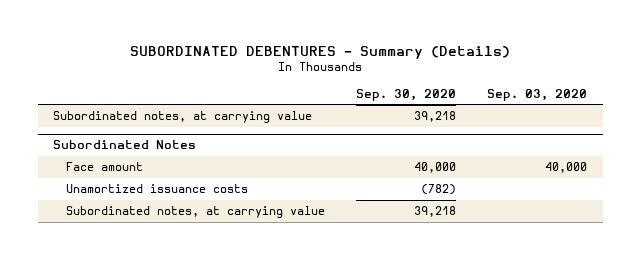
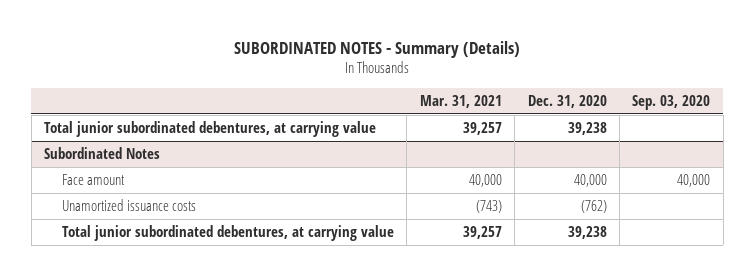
- SUBORDINATED DEBENTURES - Summary (Details)
+ SUBORDINATED NOTES - Summary (Details)
- | Sep. 30, 2020 | Sep. 03, 2020
+ | Mar. 31, 2021 | Dec. 31, 2020 | Sep. 03, 2020
- Subordinated notes, at carrying value | 39,218 |
+ Total junior subordinated debentures, at carrying value | 39,257 | 39,238 |
@ Subordinated Notes
- Subordinated notes, at carrying value | 39,218 |
+ Total junior subordinated debentures, at carrying value | 39,257 | 39,238 |

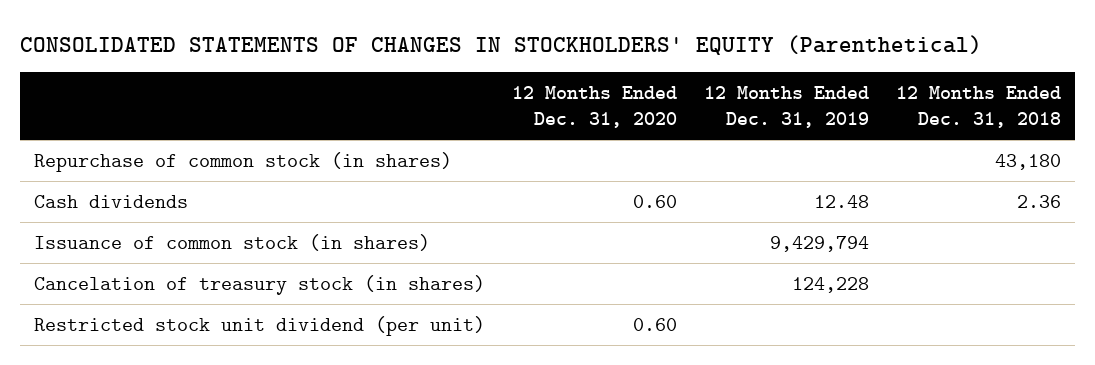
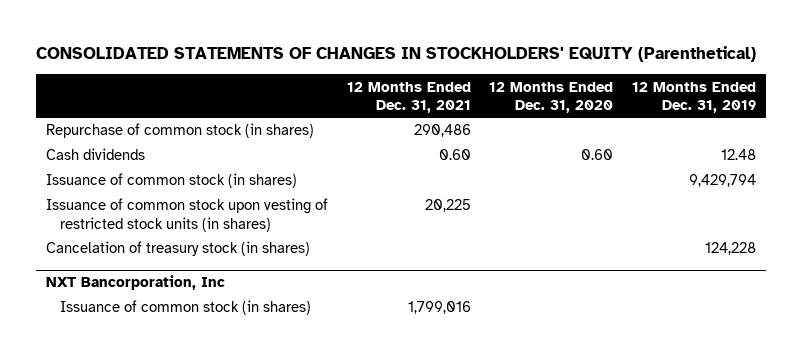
- | 12 Months Ended Dec. 31, 2020 | 12 Months Ended Dec. 31, 2019 | 12 Months Ended Dec. 31, 2018
+ | 12 Months Ended Dec. 31, 2021 | 12 Months Ended Dec. 31, 2020 | 12 Months Ended Dec. 31, 2019
+ Issuance of common stock upon vesting of restricted stock units (in shares) | 20,225 | |
- Restricted stock unit dividend (per unit) | 0.60 | |
+ NXT Bancorporation, Inc
+ Issuance of common stock (in shares) | 1,799,016 | |

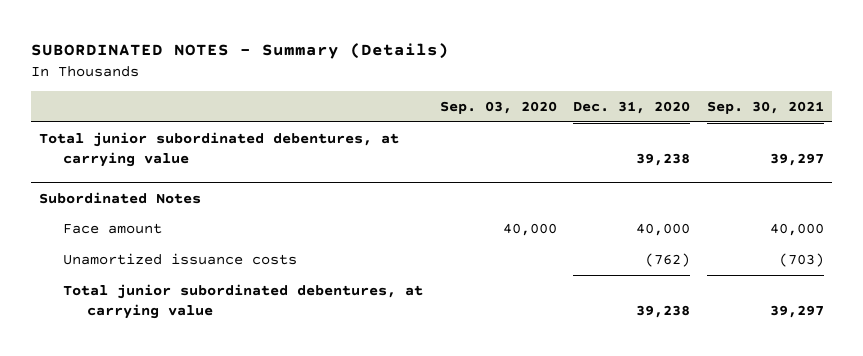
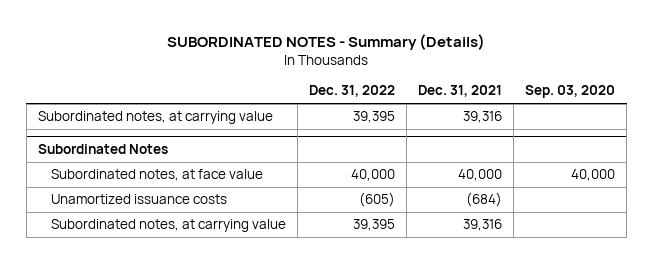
- | Sep. 03, 2020 | Dec. 31, 2020 | Sep. 30, 2021
+ | Dec. 31, 2022 | Dec. 31, 2021 | Sep. 03, 2020
- Total junior subordinated debentures, at carrying value | | 39,238 | 39,297
+ Subordinated notes, at carrying value | 39,395 | 39,316 |
@ Subordinated Notes
- Face amount | 40,000 | 40,000 | 40,000
+ Subordinated notes, at face value | 40,000 | 40,000 | 40,000
- Total junior subordinated debentures, at carrying value | | 39,238 | 39,297
+ Subordinated notes, at carrying value | 39,395 | 39,316 |

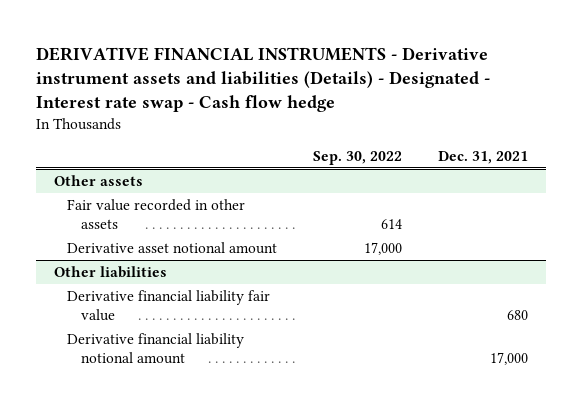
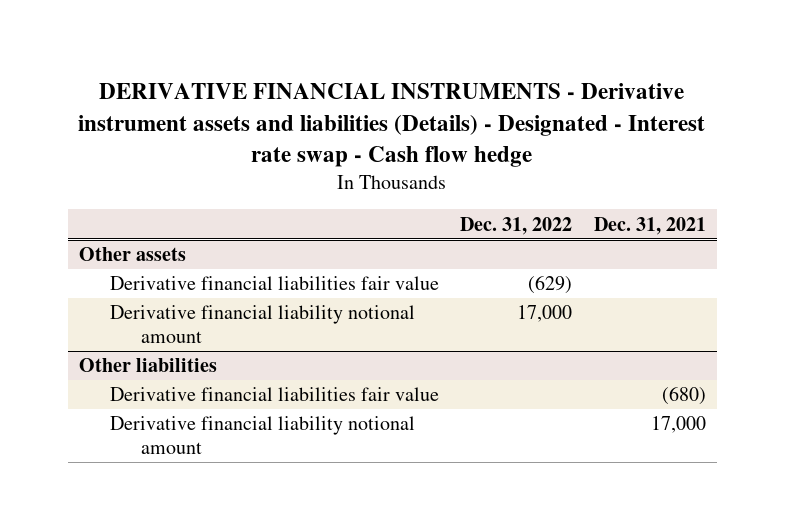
- | Sep. 30, 2022 | Dec. 31, 2021
+ | Dec. 31, 2022 | Dec. 31, 2021
@ Other assets
- Fair value recorded in other assets | 614 |
- Derivative asset notional amount | 17,000 |
+ Derivative financial liabilities fair value | (629) |
+ Derivative financial liability notional amount | 17,000 |
@ Other liabilities
- Derivative financial liability fair value | | 680
+ Derivative financial liabilities fair value | | (680)

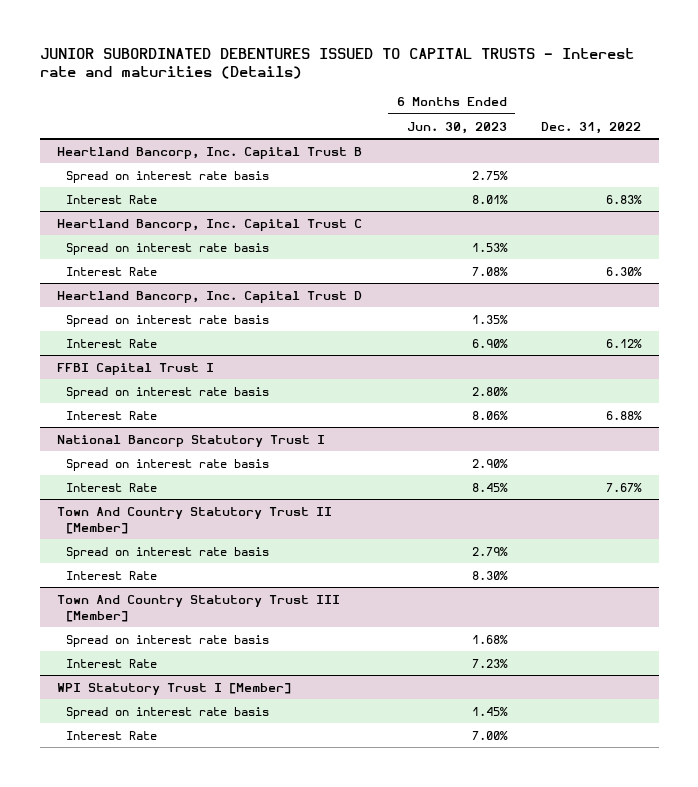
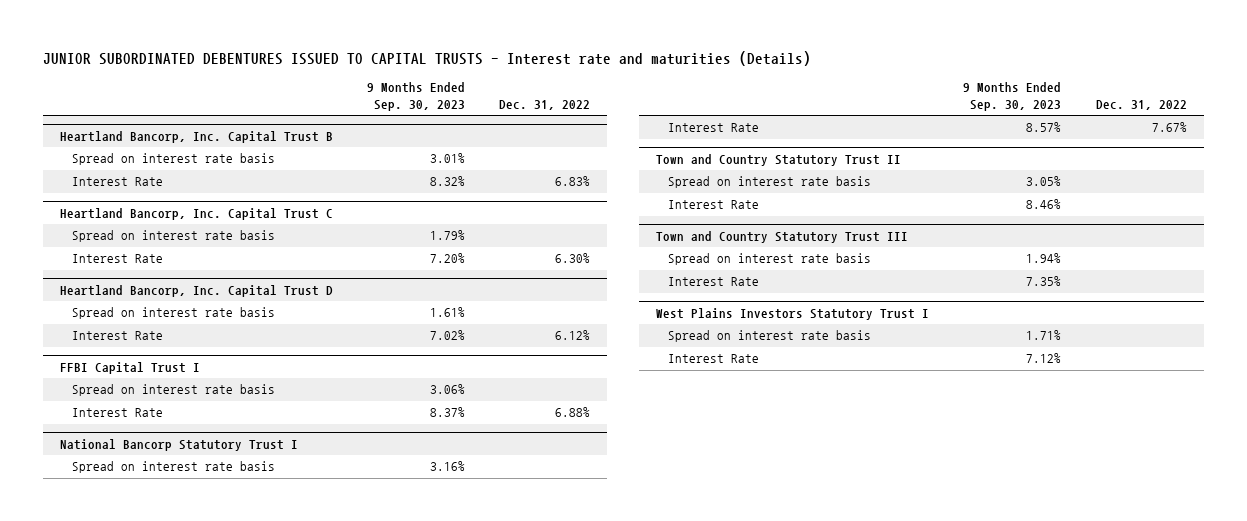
- | 6 Months Ended Jun. 30, 2023 | Dec. 31, 2022
+ | 9 Months Ended Sep. 30, 2023 | Dec. 31, 2022
- Town And Country Statutory Trust II [Member]
+ Town and Country Statutory Trust II
- Town And Country Statutory Trust III [Member]
+ Town and Country Statutory Trust III
- WPI Statutory Trust I [Member]
+ West Plains Investors Statutory Trust I

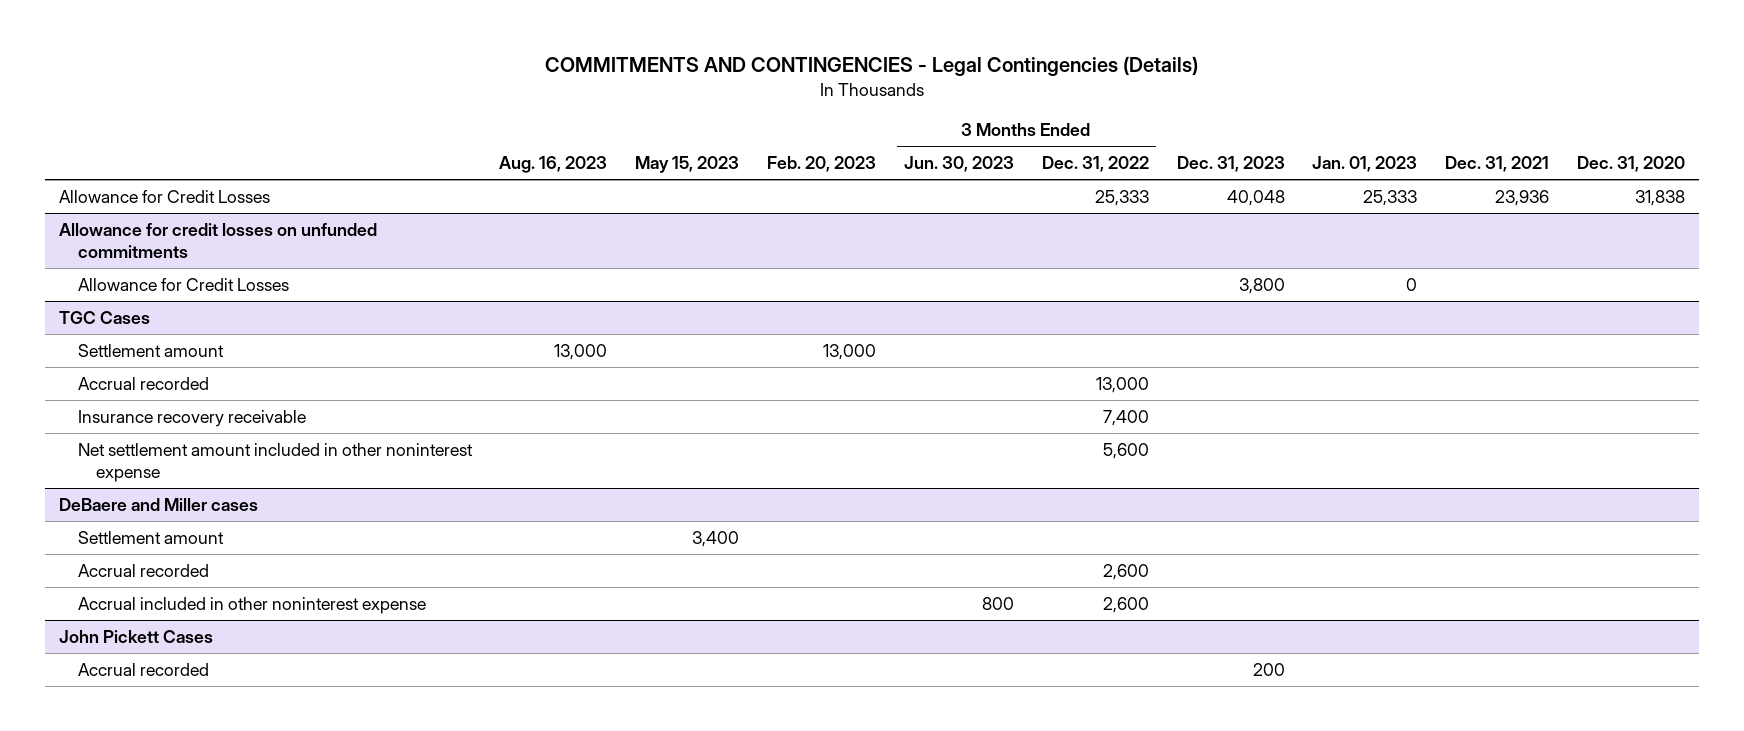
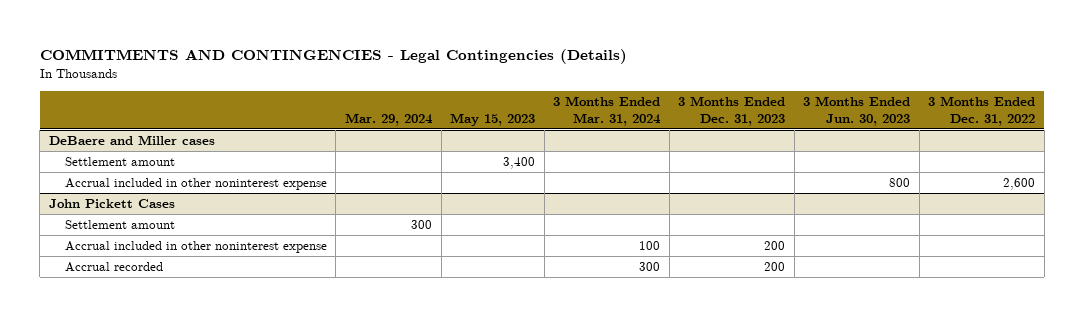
- | Aug. 16, 2023 | May 15, 2023 | Feb. 20, 2023 | 3 Months Ended Jun. 30, 2023 | 3 Months Ended Dec. 31, 2022 | Dec. 31, 2023 | Jan. 01, 2023 | Dec. 31, 2021 | Dec. 31, 2020
+ | Mar. 29, 2024 | May 15, 2023 | 3 Months Ended Mar. 31, 2024 | 3 Months Ended Dec. 31, 2023 | 3 Months Ended Jun. 30, 2023 | 3 Months Ended Dec. 31, 2022
- Allowance for Credit Losses | | | | | 25,333 | 40,048 | 25,333 | 23,936 | 31,838
- Allowance for credit losses on unfunded commitments
- Allowance for Credit Losses | | | | | | 3,800 | 0 | |
- TGC Cases
- Settlement amount | 13,000 | | 13,000 | | | | | |
- Accrual recorded | | | | | 13,000 | | | |
- Insurance recovery receivable | | | | | 7,400 | | | |
- Net settlement amount included in other noninterest expense | | | | | 5,600 | | | |
@ DeBaere and Miller cases
- Accrual recorded | | | | | 2,600 | | | |
@ John Pickett Cases
+ Settlement amount | 300 | | | | |
+ Accrual included in other noninterest expense | | | 100 | 200 | |

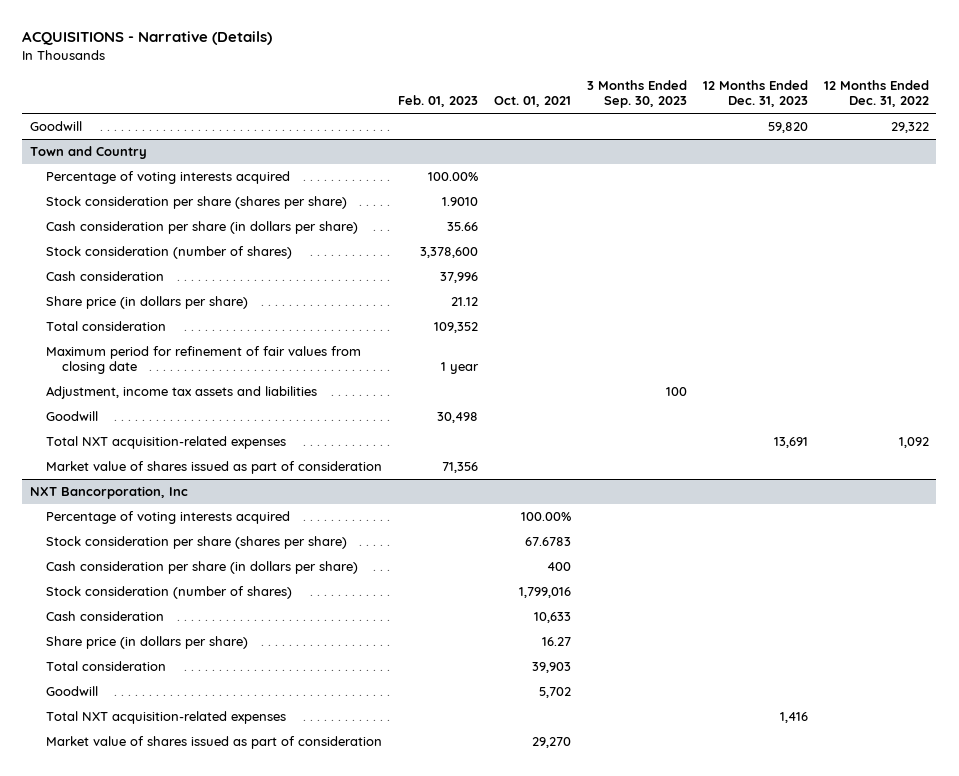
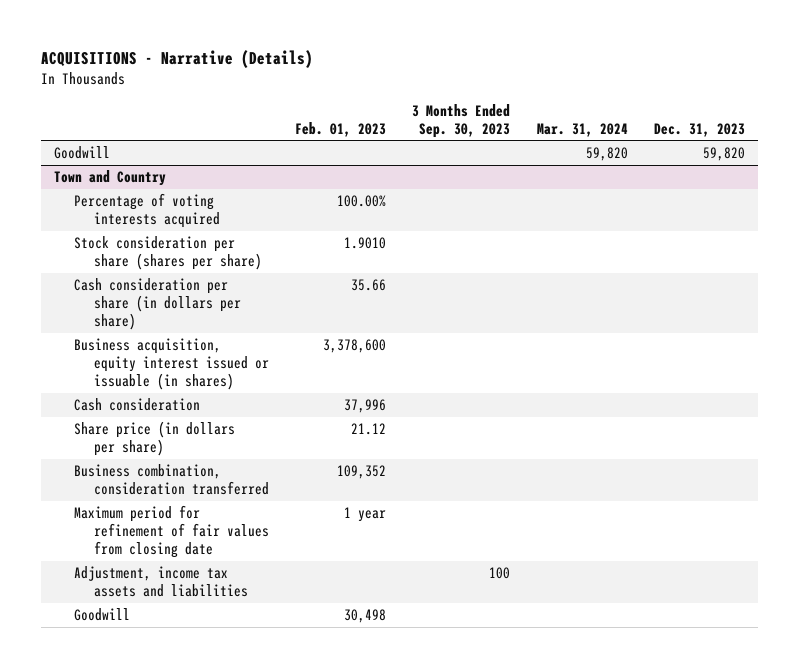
- | Feb. 01, 2023 | Oct. 01, 2021 | 3 Months Ended Sep. 30, 2023 | 12 Months Ended Dec. 31, 2023 | 12 Months Ended Dec. 31, 2022
+ | Feb. 01, 2023 | 3 Months Ended Sep. 30, 2023 | Mar. 31, 2024 | Dec. 31, 2023
@ Town and Country
- Stock consideration (number of shares) | 3,378,600 | | | |
+ Business acquisition, equity interest issued or issuable (in shares) | 3,378,600 | | |
- Total consideration | 109,352 | | | |
+ Business combination, consideration transferred | 109,352 | | |
- Total NXT acquisition-related expenses | | | | 13,691 | 1,092
- Market value of shares issued as part of consideration | 71,356 | | | |
- NXT Bancorporation, Inc
- Percentage of voting interests acquired | | 100.00% | | |
- Stock consideration per share (shares per share) | | 67.6783 | | |
- Cash consideration per share (in dollars per share) | | 400 | | |
- Stock consideration (number of shares) | | 1,799,016 | | |
- Cash consideration | | 10,633 | | |
- Share price (in dollars per share) | | 16.27 | | |
- Total consideration | | 39,903 | | |
- Goodwill | | 5,702 | | |
- Total NXT acquisition-related expenses | | | | 1,416 |
- Market value of shares issued as part of consideration | | 29,270 | | |

